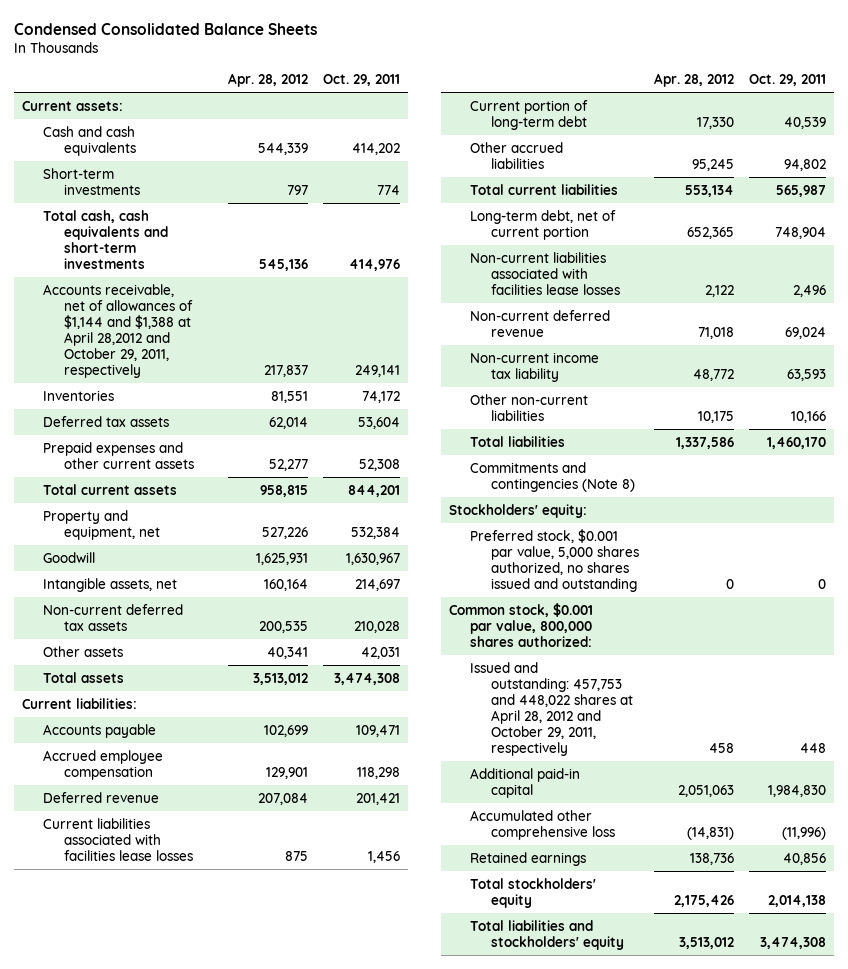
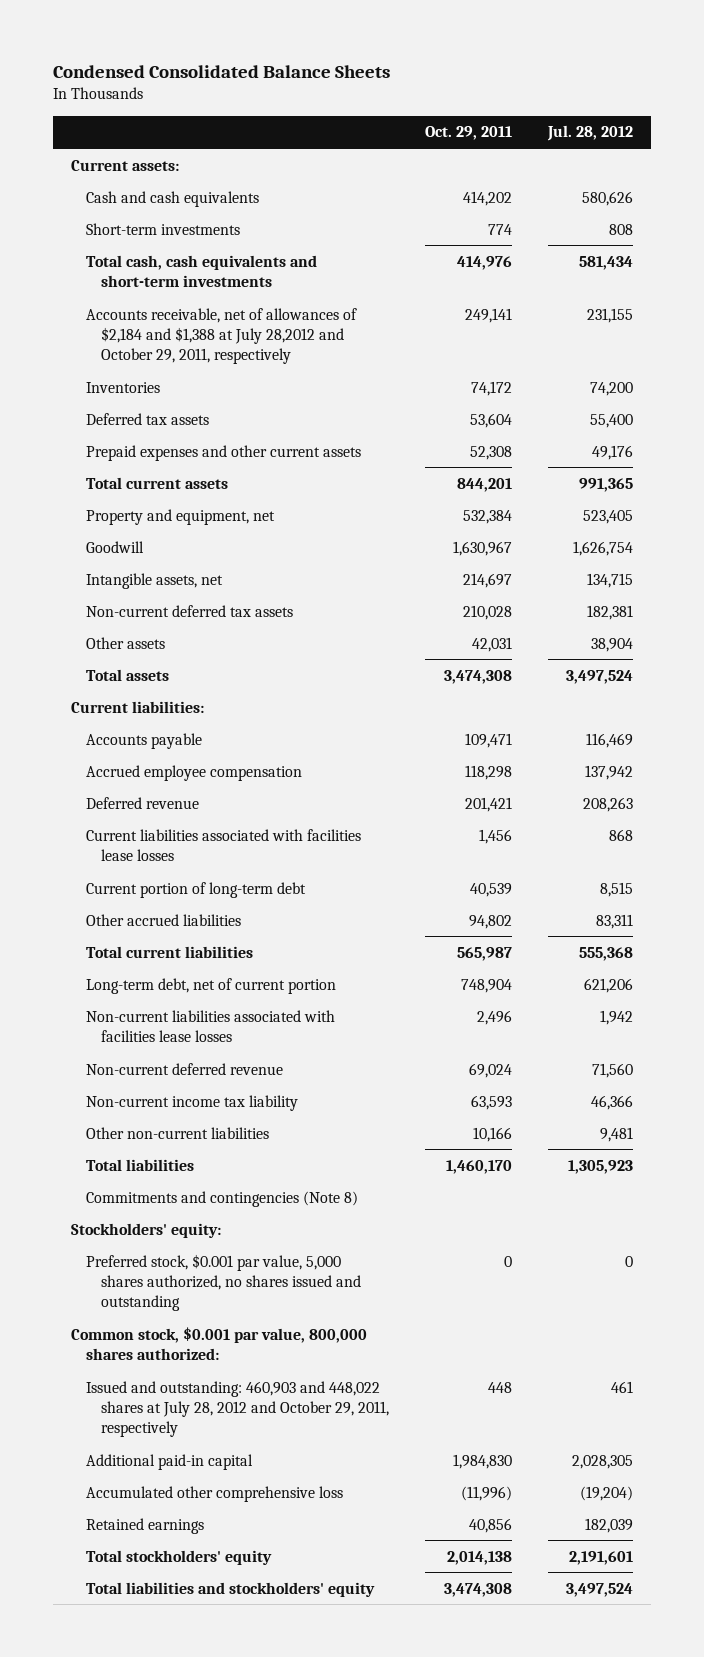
- | Apr. 28, 2012 | Oct. 29, 2011
+ | Oct. 29, 2011 | Jul. 28, 2012
- Accounts receivable, net of allowances of $1,144 and $1,388 at April 28,2012 and October 29, 2011, respectively | 217,837 | 249,141
+ Accounts receivable, net of allowances of $2,184 and $1,388 at July 28,2012 and October 29, 2011, respectively | 249,141 | 231,155
- Issued and outstanding: 457,753 and 448,022 shares at April 28, 2012 and October 29, 2011, respectively | 458 | 448
+ Issued and outstanding: 460,903 and 448,022 shares at July 28, 2012 and October 29, 2011, respectively | 448 | 461

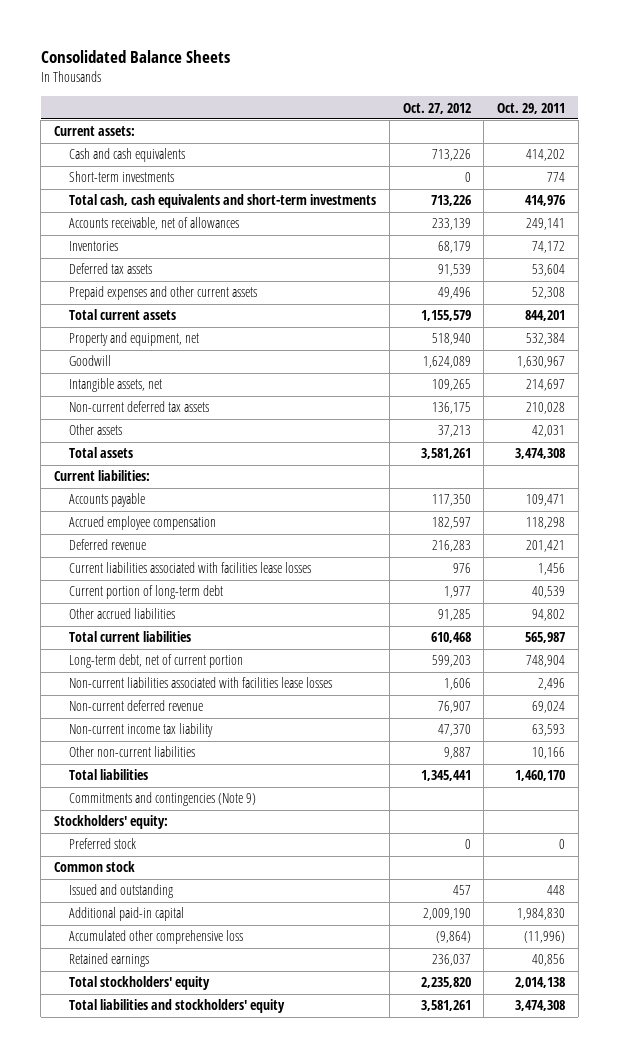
- Condensed Consolidated Balance Sheets
+ Consolidated Balance Sheets
- | Oct. 29, 2011 | Jul. 28, 2012
+ | Oct. 27, 2012 | Oct. 29, 2011
- Accounts receivable, net of allowances of $2,184 and $1,388 at July 28,2012 and October 29, 2011, respectively | 249,141 | 231,155
+ Accounts receivable, net of allowances | 233,139 | 249,141
- Commitments and contingencies (Note 8)
+ Commitments and contingencies (Note 9)
- Preferred stock, $0.001 par value, 5,000 shares authorized, no shares issued and outstanding | 0 | 0
- Common stock, $0.001 par value, 800,000 shares authorized:
- Issued and outstanding: 460,903 and 448,022 shares at July 28, 2012 and October 29, 2011, respectively | 448 | 461
+ Preferred stock | 0 | 0
+ Common stock
+ Issued and outstanding | 457 | 448

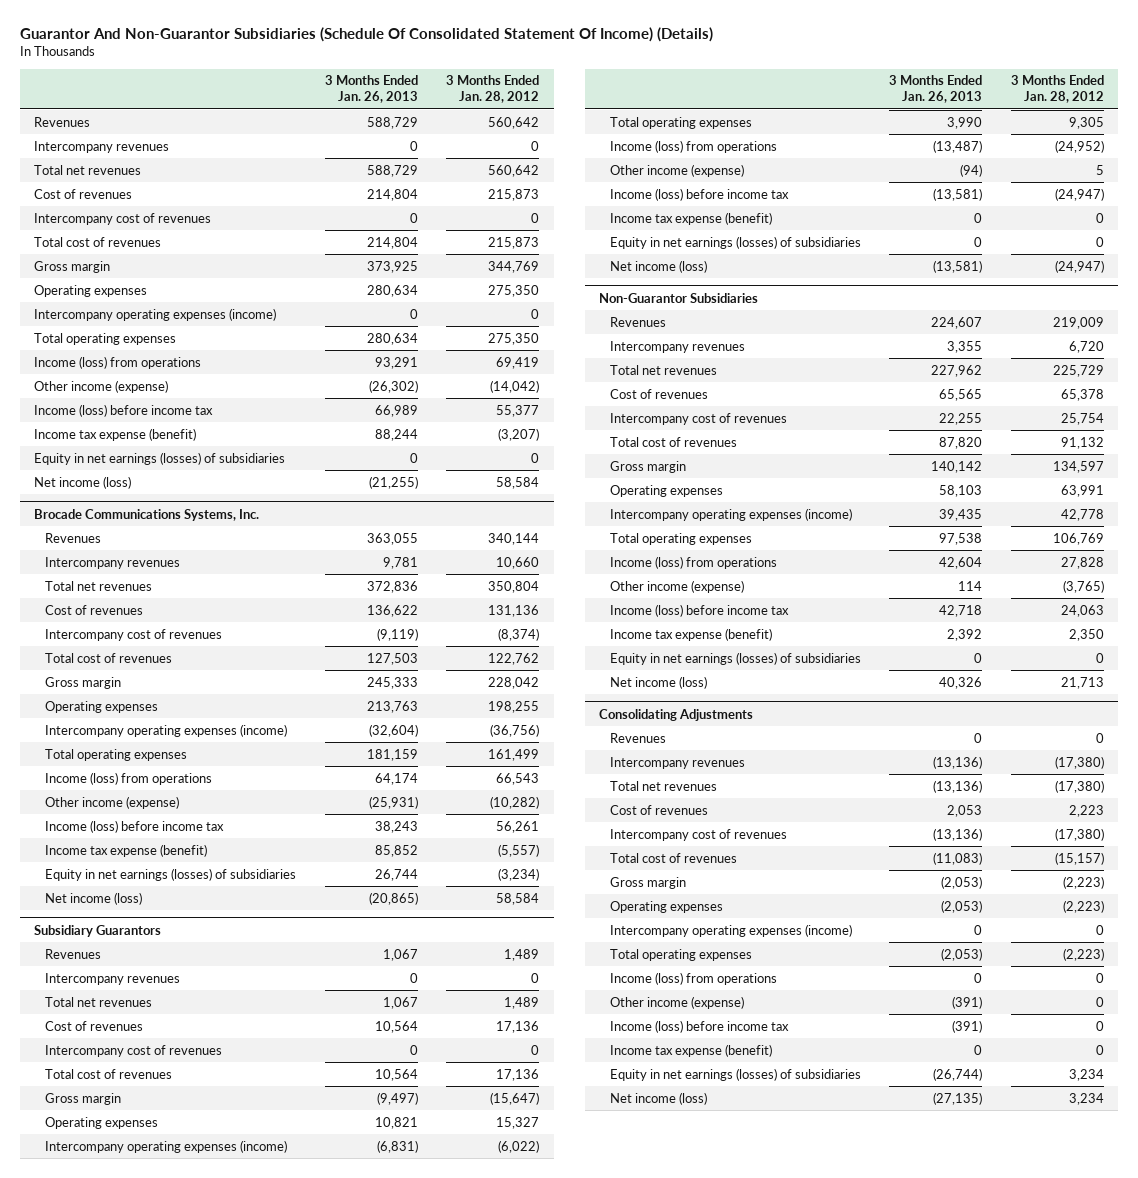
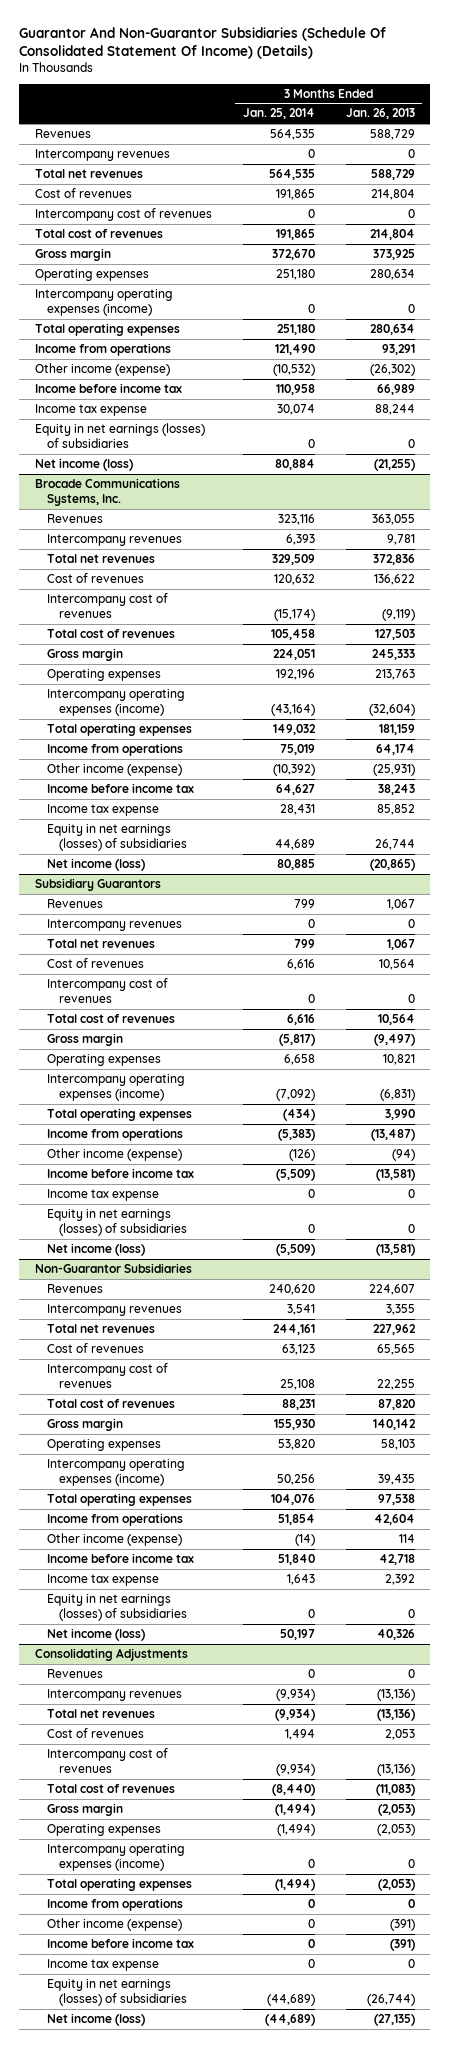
- | 3 Months Ended Jan. 26, 2013 | 3 Months Ended Jan. 28, 2012
+ | 3 Months Ended Jan. 25, 2014 | 3 Months Ended Jan. 26, 2013
- Income (loss) from operations | 93,291 | 69,419
+ Income from operations | 121,490 | 93,291
- Income (loss) before income tax | 66,989 | 55,377
- Income tax expense (benefit) | 88,244 | (3,207)
+ Income before income tax | 110,958 | 66,989
+ Income tax expense | 30,074 | 88,244
@ Brocade Communications Systems, Inc.
- Income (loss) from operations | 64,174 | 66,543
+ Income from operations | 75,019 | 64,174
- Income (loss) before income tax | 38,243 | 56,261
- Income tax expense (benefit) | 85,852 | (5,557)
+ Income before income tax | 64,627 | 38,243
+ Income tax expense | 28,431 | 85,852
@ Subsidiary Guarantors
- Income (loss) from operations | (13,487) | (24,952)
+ Income from operations | (5,383) | (13,487)
- Income (loss) before income tax | (13,581) | (24,947)
- Income tax expense (benefit) | 0 | 0
+ Income before income tax | (5,509) | (13,581)
+ Income tax expense | 0 | 0
@ Non-Guarantor Subsidiaries
- Income (loss) from operations | 42,604 | 27,828
+ Income from operations | 51,854 | 42,604
- Income (loss) before income tax | 42,718 | 24,063
- Income tax expense (benefit) | 2,392 | 2,350
+ Income before income tax | 51,840 | 42,718
+ Income tax expense | 1,643 | 2,392
@ Consolidating Adjustments
- Income (loss) from operations | 0 | 0
+ Income from operations | 0 | 0
- Income (loss) before income tax | (391) | 0
- Income tax expense (benefit) | 0 | 0
+ Income before income tax | 0 | (391)
+ Income tax expense | 0 | 0

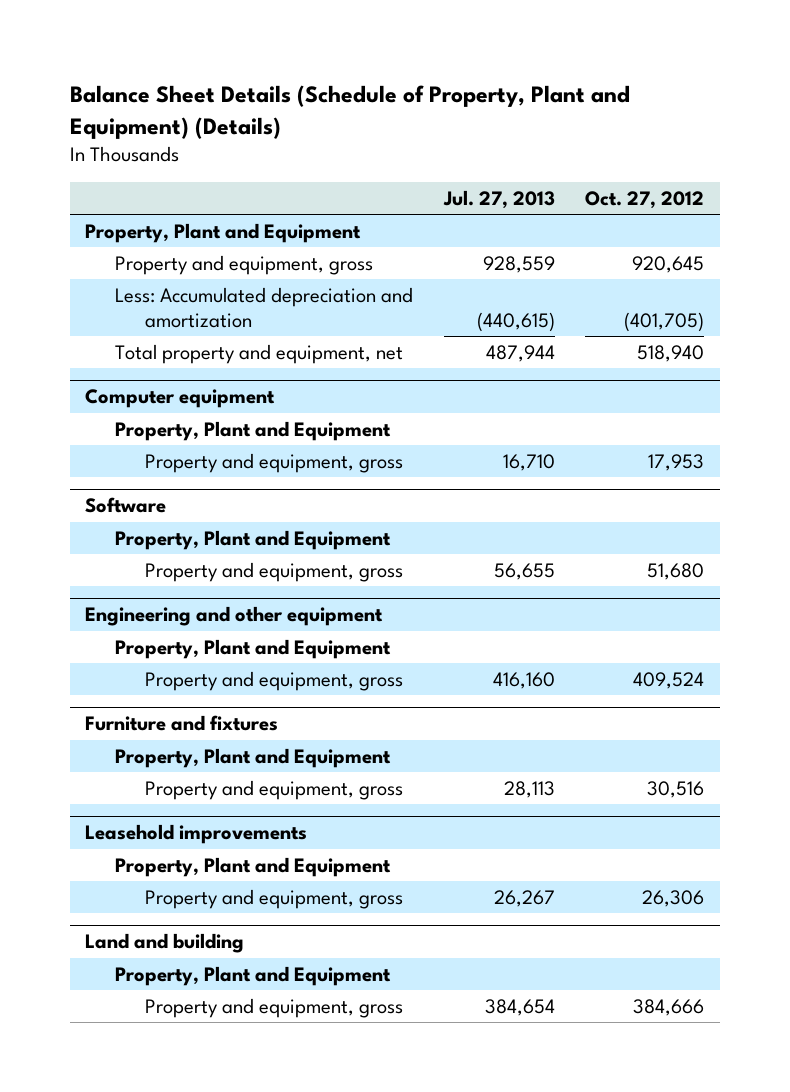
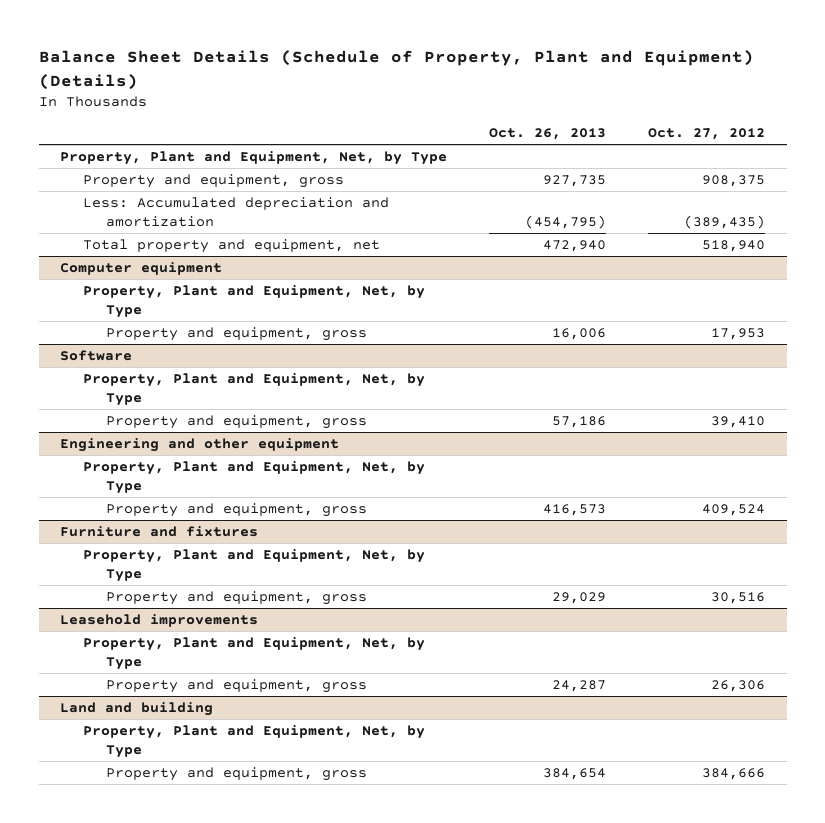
- | Jul. 27, 2013 | Oct. 27, 2012
+ | Oct. 26, 2013 | Oct. 27, 2012
- Property, Plant and Equipment
- Property and equipment, gross | 928,559 | 920,645
- Less: Accumulated depreciation and amortization | (440,615) | (401,705)
+ Property, Plant and Equipment, Net, by Type
+ Property and equipment, gross | 927,735 | 908,375
+ Less: Accumulated depreciation and amortization | (454,795) | (389,435)
@ Computer equipment
- Property, Plant and Equipment
+ Property, Plant and Equipment, Net, by Type
@ Software
- Property, Plant and Equipment
- Property and equipment, gross | 56,655 | 51,680
+ Property, Plant and Equipment, Net, by Type
+ Property and equipment, gross | 57,186 | 39,410
@ Engineering and other equipment
- Property, Plant and Equipment
+ Property, Plant and Equipment, Net, by Type
@ Furniture and fixtures
- Property, Plant and Equipment
+ Property, Plant and Equipment, Net, by Type
@ Leasehold improvements
- Property, Plant and Equipment
+ Property, Plant and Equipment, Net, by Type
@ Land and building
- Property, Plant and Equipment
+ Property, Plant and Equipment, Net, by Type

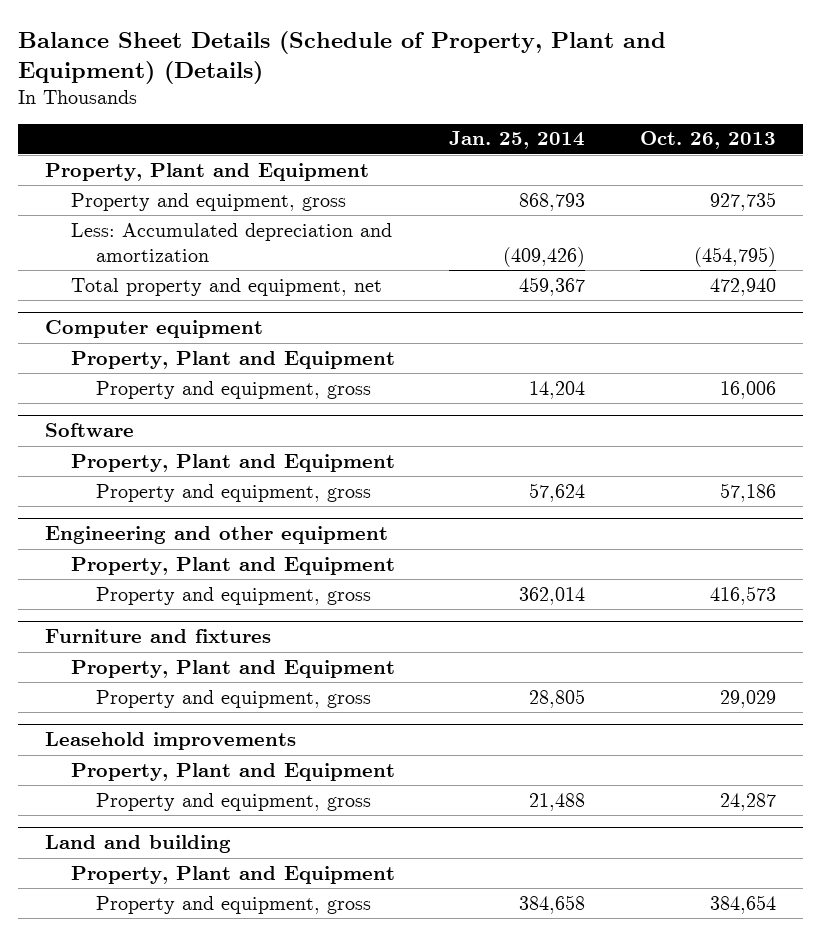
- | Oct. 26, 2013 | Oct. 27, 2012
+ | Jan. 25, 2014 | Oct. 26, 2013
- Property, Plant and Equipment, Net, by Type
+ Property, Plant and Equipment
@ Computer equipment
- Property, Plant and Equipment, Net, by Type
+ Property, Plant and Equipment
@ Software
- Property, Plant and Equipment, Net, by Type
+ Property, Plant and Equipment
@ Engineering and other equipment
- Property, Plant and Equipment, Net, by Type
+ Property, Plant and Equipment
@ Furniture and fixtures
- Property, Plant and Equipment, Net, by Type
+ Property, Plant and Equipment
@ Leasehold improvements
- Property, Plant and Equipment, Net, by Type
+ Property, Plant and Equipment
@ Land and building
- Property, Plant and Equipment, Net, by Type
+ Property, Plant and Equipment

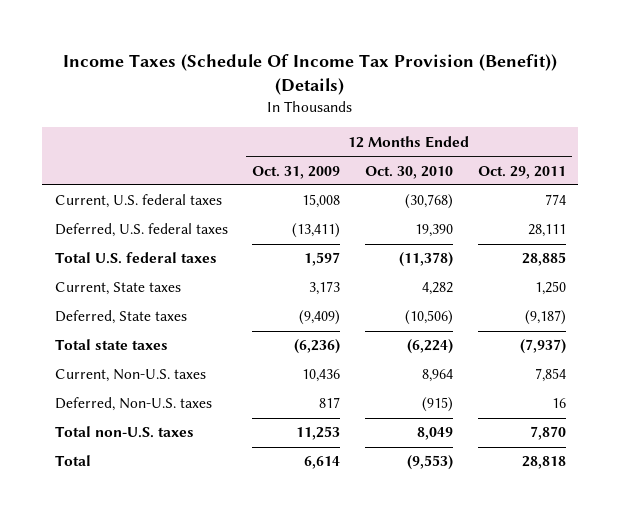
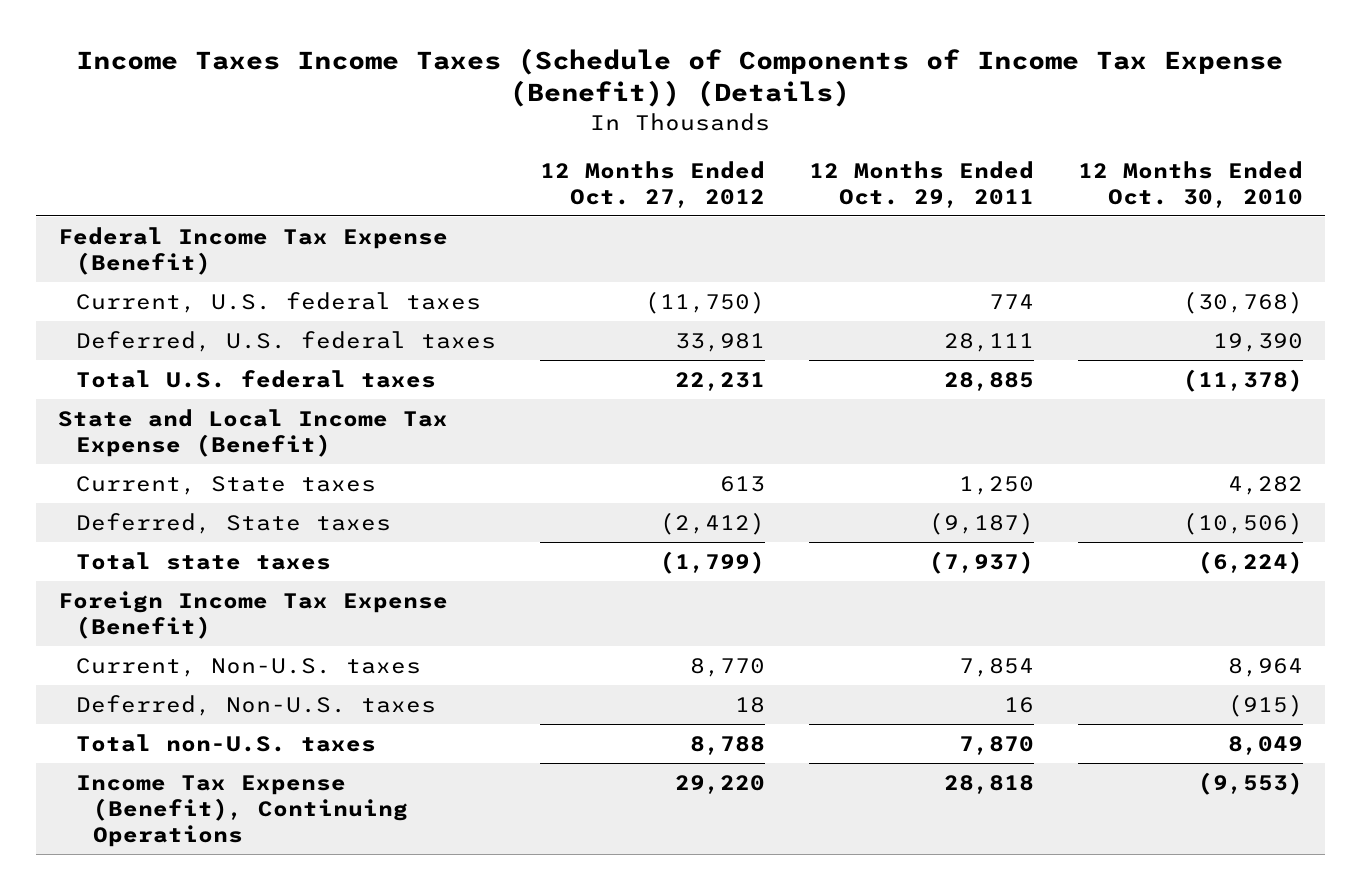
- Income Taxes (Schedule Of Income Tax Provision (Benefit)) (Details)
+ Income Taxes Income Taxes (Schedule of Components of Income Tax Expense (Benefit)) (Details)
- | 12 Months Ended Oct. 31, 2009 | 12 Months Ended Oct. 30, 2010 | 12 Months Ended Oct. 29, 2011
+ | 12 Months Ended Oct. 27, 2012 | 12 Months Ended Oct. 29, 2011 | 12 Months Ended Oct. 30, 2010
+ Federal Income Tax Expense (Benefit)
+ State and Local Income Tax Expense (Benefit)
+ Foreign Income Tax Expense (Benefit)
- Total | 6,614 | (9,553) | 28,818
+ Income Tax Expense (Benefit), Continuing Operations | 29,220 | 28,818 | (9,553)

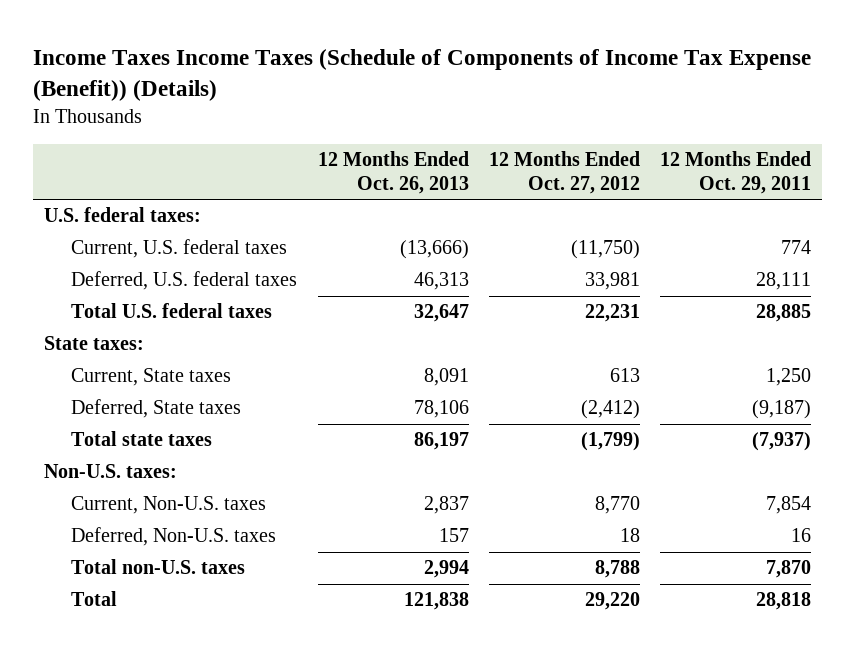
- | 12 Months Ended Oct. 27, 2012 | 12 Months Ended Oct. 29, 2011 | 12 Months Ended Oct. 30, 2010
+ | 12 Months Ended Oct. 26, 2013 | 12 Months Ended Oct. 27, 2012 | 12 Months Ended Oct. 29, 2011
- Federal Income Tax Expense (Benefit)
+ U.S. federal taxes:
- State and Local Income Tax Expense (Benefit)
+ State taxes:
- Foreign Income Tax Expense (Benefit)
+ Non-U.S. taxes:
- Income Tax Expense (Benefit), Continuing Operations | 29,220 | 28,818 | (9,553)
+ Total | 121,838 | 29,220 | 28,818

